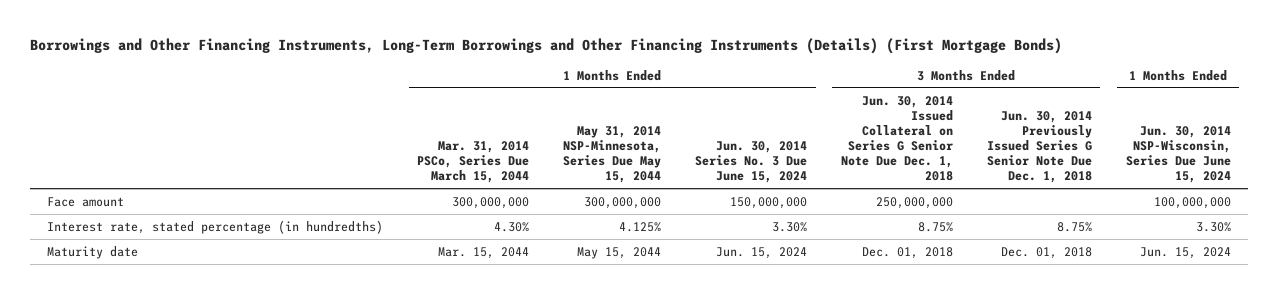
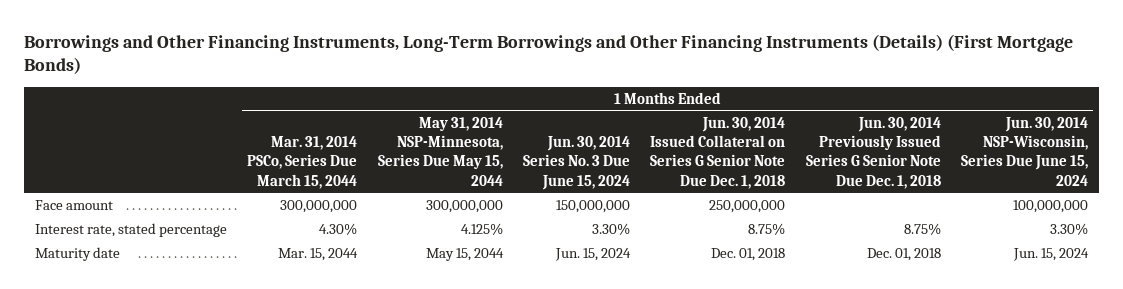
- | 1 Months Ended Mar. 31, 2014 PSCo, Series Due March 15, 2044 | 1 Months Ended May 31, 2014 NSP-Minnesota, Series Due May 15, 2044 | 1 Months Ended Jun. 30, 2014 Series No. 3 Due June 15, 2024 | 3 Months Ended Jun. 30, 2014 Issued Collateral on Series G Senior Note Due Dec. 1, 2018 | 3 Months Ended Jun. 30, 2014 Previously Issued Series G Senior Note Due Dec. 1, 2018 | 1 Months Ended Jun. 30, 2014 NSP-Wisconsin, Series Due June 15, 2024
+ | 1 Months Ended Mar. 31, 2014 PSCo, Series Due March 15, 2044 | 1 Months Ended May 31, 2014 NSP-Minnesota, Series Due May 15, 2044 | 1 Months Ended Jun. 30, 2014 Series No. 3 Due June 15, 2024 | 1 Months Ended Jun. 30, 2014 Issued Collateral on Series G Senior Note Due Dec. 1, 2018 | 1 Months Ended Jun. 30, 2014 Previously Issued Series G Senior Note Due Dec. 1, 2018 | 1 Months Ended Jun. 30, 2014 NSP-Wisconsin, Series Due June 15, 2024
- Interest rate, stated percentage (in hundredths) | 4.30% | 4.125% | 3.30% | 8.75% | 8.75% | 3.30%
+ Interest rate, stated percentage | 4.30% | 4.125% | 3.30% | 8.75% | 8.75% | 3.30%

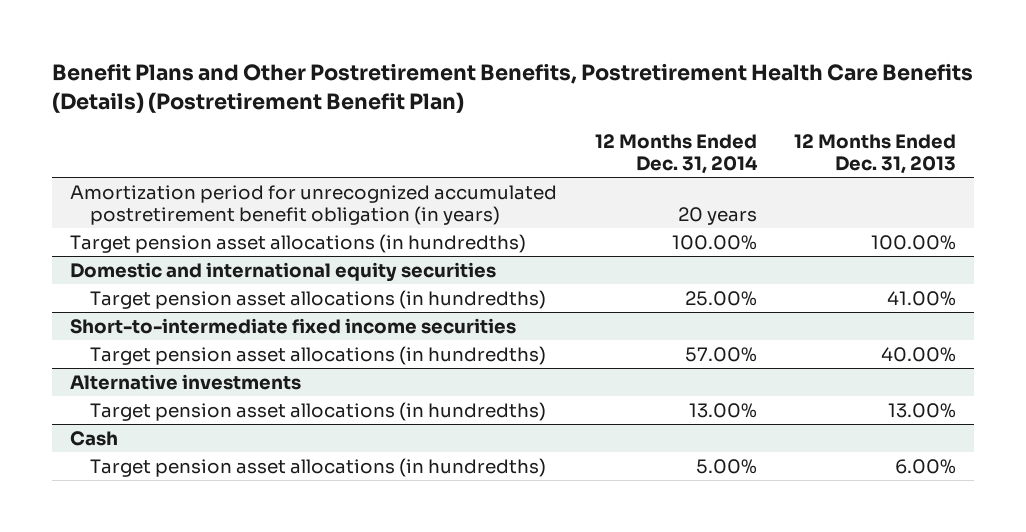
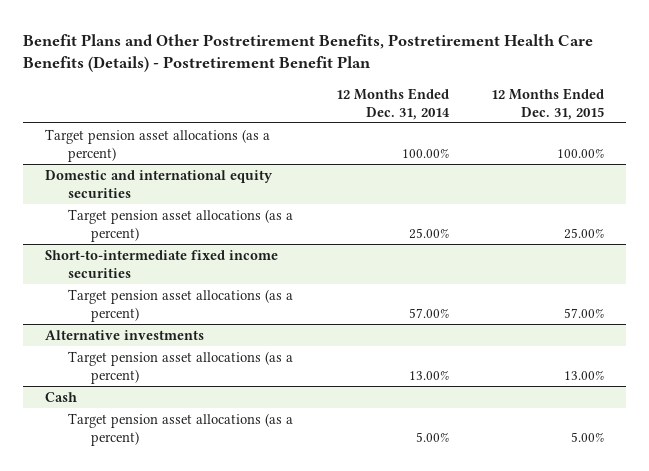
- Benefit Plans and Other Postretirement Benefits, Postretirement Health Care Benefits (Details) (Postretirement Benefit Plan)
+ Benefit Plans and Other Postretirement Benefits, Postretirement Health Care Benefits (Details) - Postretirement Benefit Plan
- | 12 Months Ended Dec. 31, 2014 | 12 Months Ended Dec. 31, 2013
+ | 12 Months Ended Dec. 31, 2014 | 12 Months Ended Dec. 31, 2015
- Amortization period for unrecognized accumulated postretirement benefit obligation (in years) | 20 years |
- Target pension asset allocations (in hundredths) | 100.00% | 100.00%
+ Target pension asset allocations (as a percent) | 100.00% | 100.00%
@ Domestic and international equity securities
- Target pension asset allocations (in hundredths) | 25.00% | 41.00%
+ Target pension asset allocations (as a percent) | 25.00% | 25.00%
@ Short-to-intermediate fixed income securities
- Target pension asset allocations (in hundredths) | 57.00% | 40.00%
+ Target pension asset allocations (as a percent) | 57.00% | 57.00%
@ Alternative investments
- Target pension asset allocations (in hundredths) | 13.00% | 13.00%
+ Target pension asset allocations (as a percent) | 13.00% | 13.00%
@ Cash
- Target pension asset allocations (in hundredths) | 5.00% | 6.00%
+ Target pension asset allocations (as a percent) | 5.00% | 5.00%

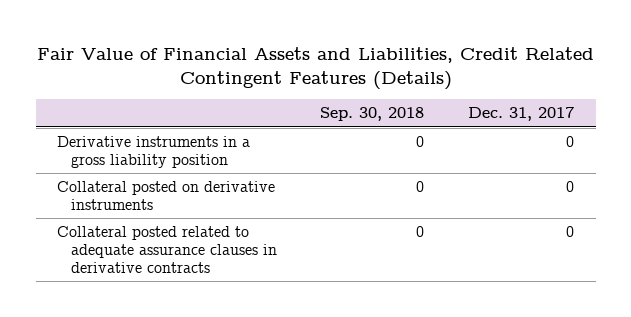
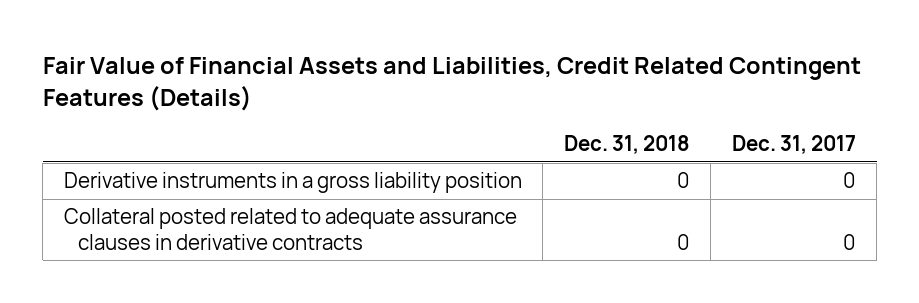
- | Sep. 30, 2018 | Dec. 31, 2017
+ | Dec. 31, 2018 | Dec. 31, 2017
- Collateral posted on derivative instruments | 0 | 0

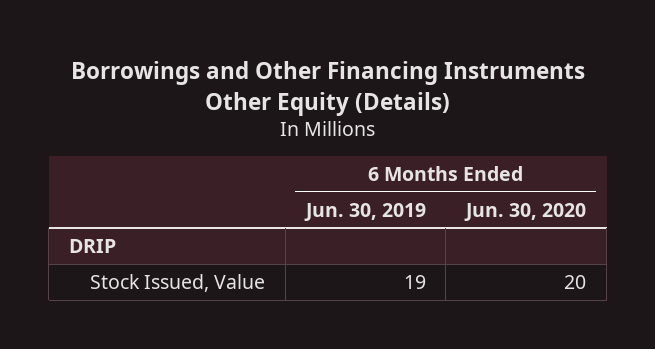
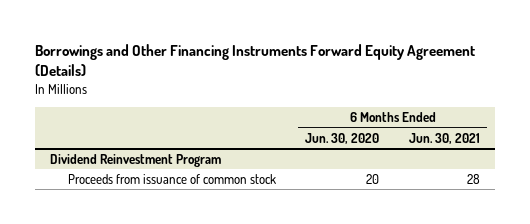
- Borrowings and Other Financing Instruments Other Equity (Details)
+ Borrowings and Other Financing Instruments Forward Equity Agreement (Details)
- | 6 Months Ended Jun. 30, 2019 | 6 Months Ended Jun. 30, 2020
+ | 6 Months Ended Jun. 30, 2020 | 6 Months Ended Jun. 30, 2021
- DRIP
- Stock Issued, Value | 19 | 20
+ Dividend Reinvestment Program
+ Proceeds from issuance of common stock | 20 | 28

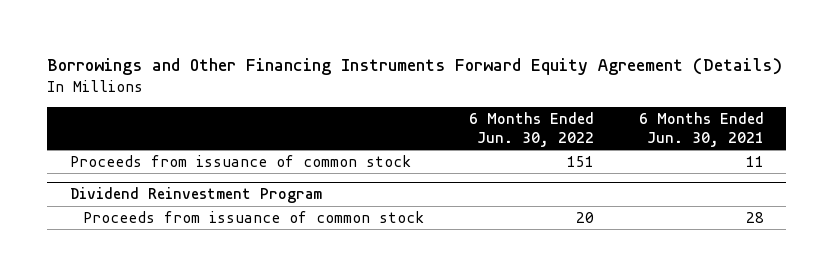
- | 6 Months Ended Jun. 30, 2020 | 6 Months Ended Jun. 30, 2021
+ | 6 Months Ended Jun. 30, 2022 | 6 Months Ended Jun. 30, 2021
+ Proceeds from issuance of common stock | 151 | 11

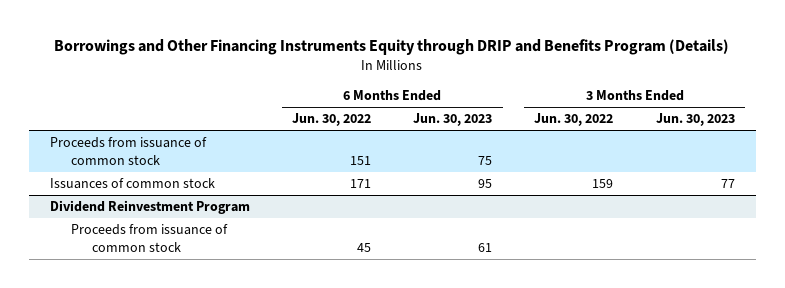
- Borrowings and Other Financing Instruments Forward Equity Agreement (Details)
+ Borrowings and Other Financing Instruments Equity through DRIP and Benefits Program (Details)
- | 6 Months Ended Jun. 30, 2022 | 6 Months Ended Jun. 30, 2021
+ | 6 Months Ended Jun. 30, 2022 | 6 Months Ended Jun. 30, 2023 | 3 Months Ended Jun. 30, 2022 | 3 Months Ended Jun. 30, 2023
+ Issuances of common stock | 171 | 95 | 159 | 77
@ Dividend Reinvestment Program
- Proceeds from issuance of common stock | 20 | 28
+ Proceeds from issuance of common stock | 45 | 61 | |

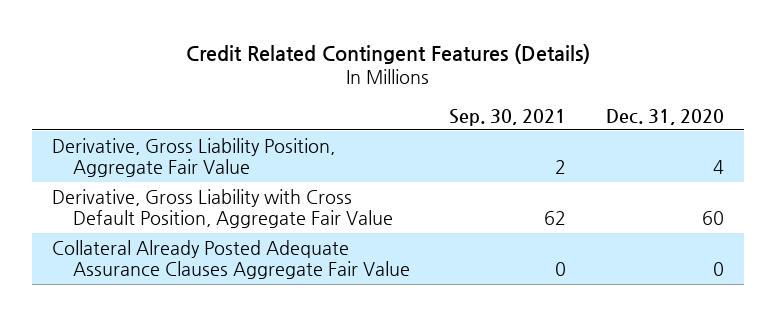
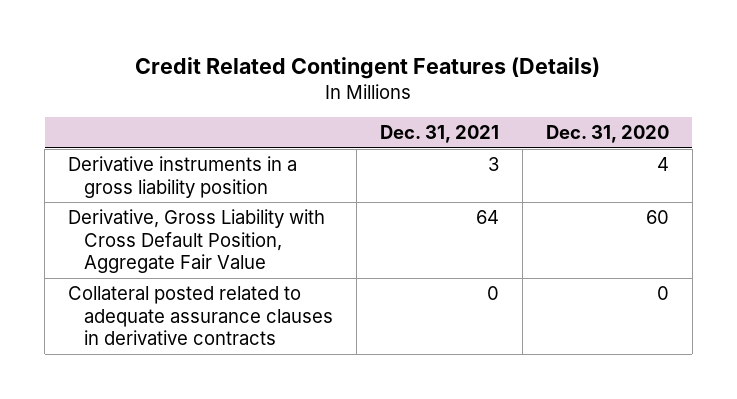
- | Sep. 30, 2021 | Dec. 31, 2020
+ | Dec. 31, 2021 | Dec. 31, 2020
- Derivative, Gross Liability Position, Aggregate Fair Value | 2 | 4
+ Derivative instruments in a gross liability position | 3 | 4
- Collateral Already Posted Adequate Assurance Clauses Aggregate Fair Value | 0 | 0
+ Collateral posted related to adequate assurance clauses in derivative contracts | 0 | 0

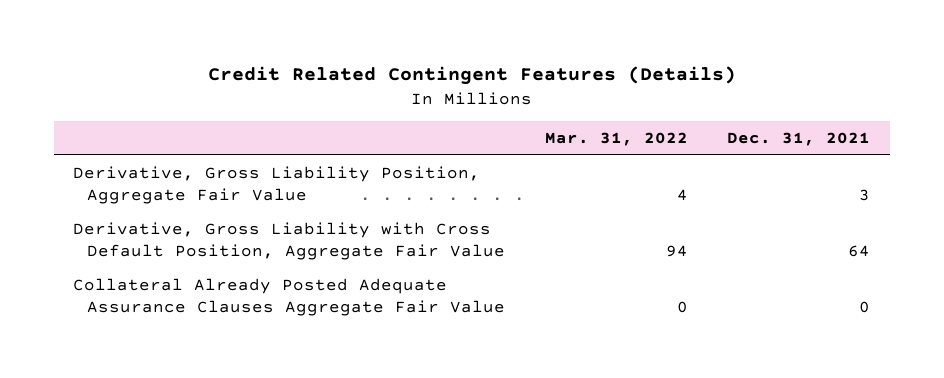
- | Dec. 31, 2021 | Dec. 31, 2020
+ | Mar. 31, 2022 | Dec. 31, 2021
- Derivative instruments in a gross liability position | 3 | 4
+ Derivative, Gross Liability Position, Aggregate Fair Value | 4 | 3
- Collateral posted related to adequate assurance clauses in derivative contracts | 0 | 0
+ Collateral Already Posted Adequate Assurance Clauses Aggregate Fair Value | 0 | 0

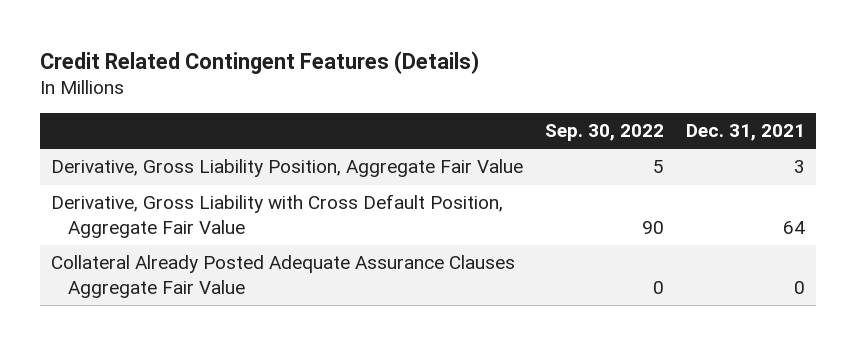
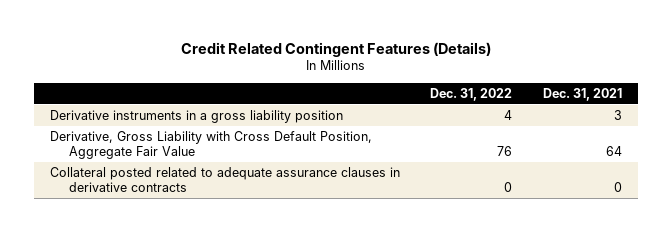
- | Sep. 30, 2022 | Dec. 31, 2021
+ | Dec. 31, 2022 | Dec. 31, 2021
- Derivative, Gross Liability Position, Aggregate Fair Value | 5 | 3
+ Derivative instruments in a gross liability position | 4 | 3
- Collateral Already Posted Adequate Assurance Clauses Aggregate Fair Value | 0 | 0
+ Collateral posted related to adequate assurance clauses in derivative contracts | 0 | 0

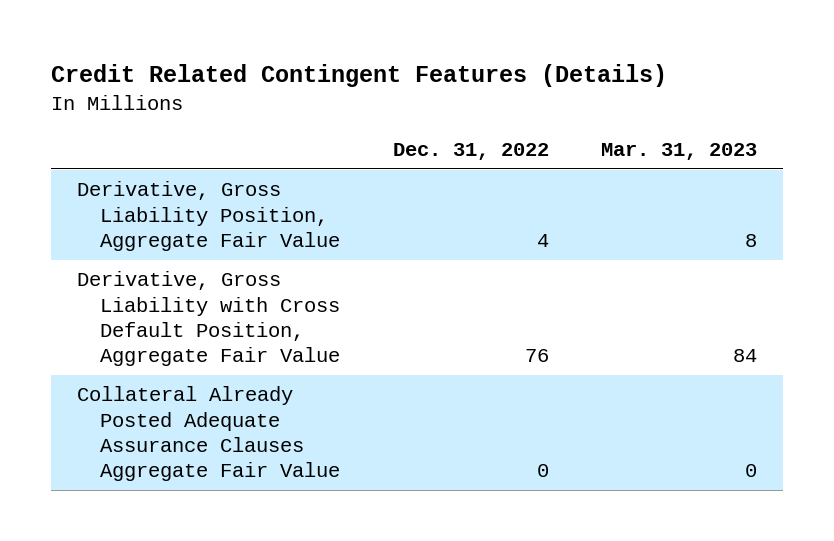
- | Dec. 31, 2022 | Dec. 31, 2021
+ | Dec. 31, 2022 | Mar. 31, 2023
- Derivative instruments in a gross liability position | 4 | 3
+ Derivative, Gross Liability Position, Aggregate Fair Value | 4 | 8
- Collateral posted related to adequate assurance clauses in derivative contracts | 0 | 0
+ Collateral Already Posted Adequate Assurance Clauses Aggregate Fair Value | 0 | 0

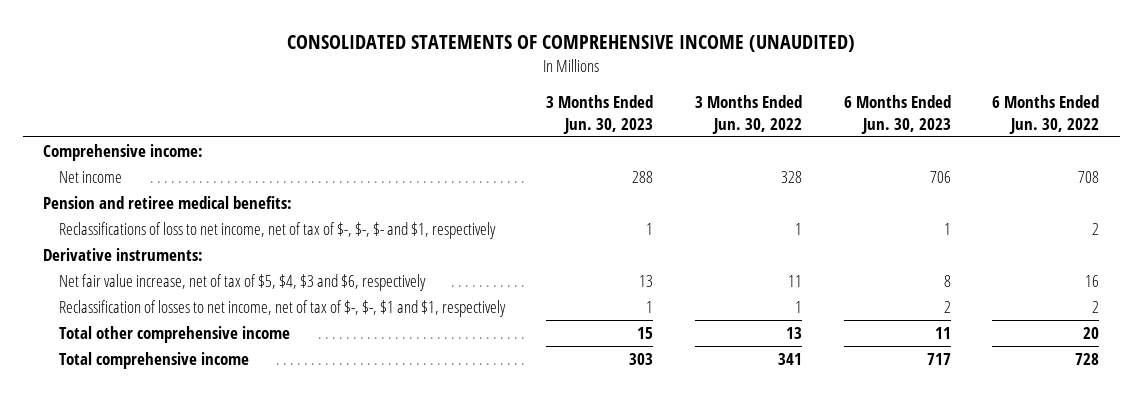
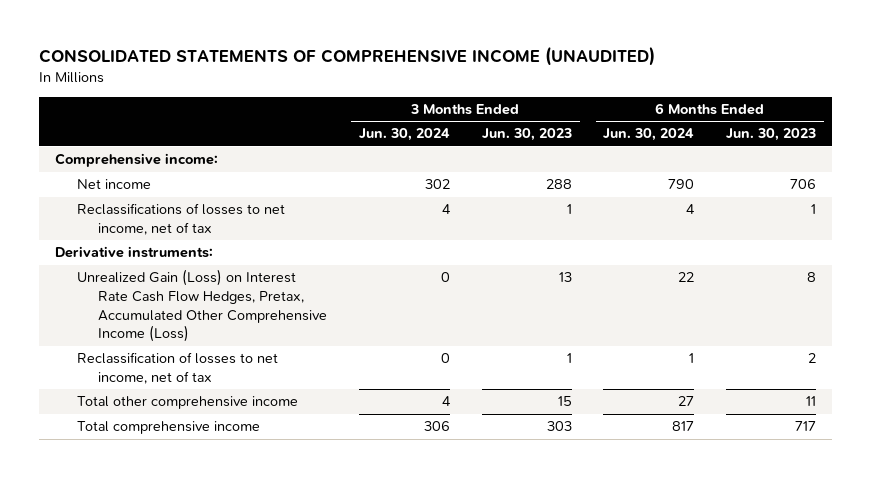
- | 3 Months Ended Jun. 30, 2023 | 3 Months Ended Jun. 30, 2022 | 6 Months Ended Jun. 30, 2023 | 6 Months Ended Jun. 30, 2022
+ | 3 Months Ended Jun. 30, 2024 | 3 Months Ended Jun. 30, 2023 | 6 Months Ended Jun. 30, 2024 | 6 Months Ended Jun. 30, 2023
- Pension and retiree medical benefits:
- Reclassifications of loss to net income, net of tax of $-, $-, $- and $1, respectively | 1 | 1 | 1 | 2
+ Reclassifications of losses to net income, net of tax | 4 | 1 | 4 | 1
- Net fair value increase, net of tax of $5, $4, $3 and $6, respectively | 13 | 11 | 8 | 16
- Reclassification of losses to net income, net of tax of $-, $-, $1 and $1, respectively | 1 | 1 | 2 | 2
+ Unrealized Gain (Loss) on Interest Rate Cash Flow Hedges, Pretax, Accumulated Other Comprehensive Income (Loss) | 0 | 13 | 22 | 8
+ Reclassification of losses to net income, net of tax | 0 | 1 | 1 | 2

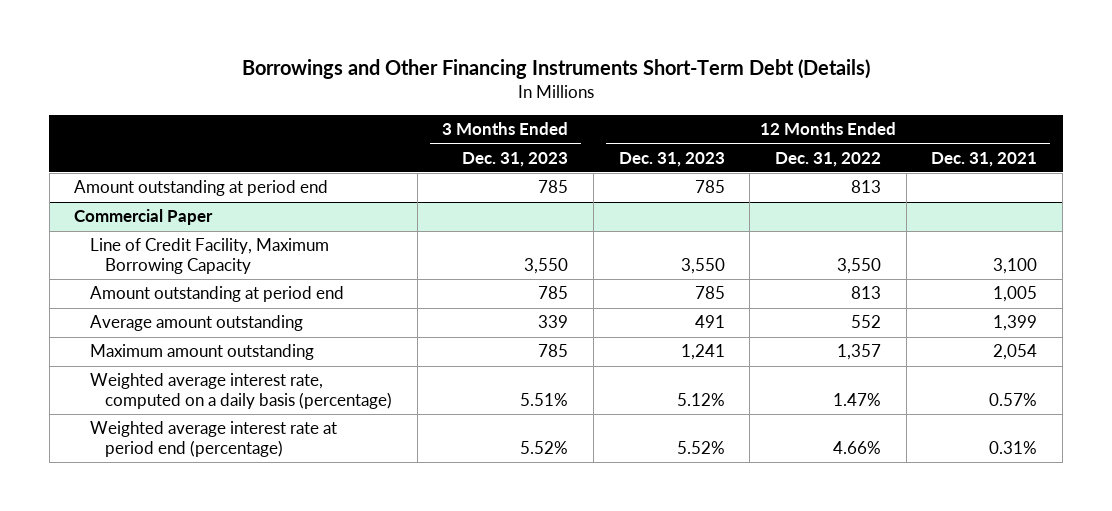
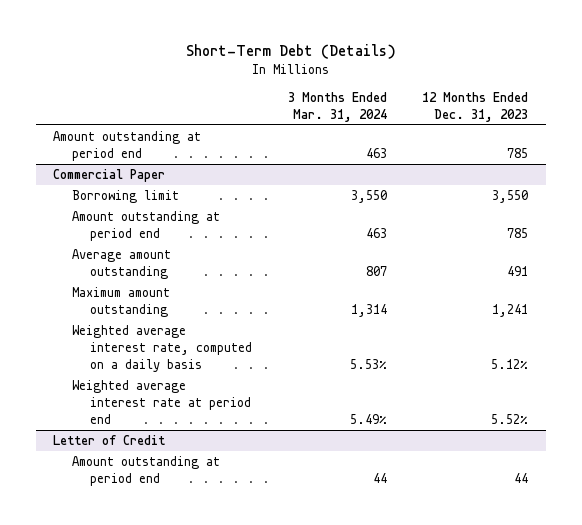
- Borrowings and Other Financing Instruments Short-Term Debt (Details)
+ Short-Term Debt (Details)
- | 3 Months Ended Dec. 31, 2023 | 12 Months Ended Dec. 31, 2023 | 12 Months Ended Dec. 31, 2022 | 12 Months Ended Dec. 31, 2021
+ | 3 Months Ended Mar. 31, 2024 | 12 Months Ended Dec. 31, 2023
@ Commercial Paper
- Line of Credit Facility, Maximum Borrowing Capacity | 3,550 | 3,550 | 3,550 | 3,100
+ Borrowing limit | 3,550 | 3,550
- Weighted average interest rate, computed on a daily basis (percentage) | 5.51% | 5.12% | 1.47% | 0.57%
- Weighted average interest rate at period end (percentage) | 5.52% | 5.52% | 4.66% | 0.31%
+ Weighted average interest rate, computed on a daily basis | 5.53% | 5.12%
+ Weighted average interest rate at period end | 5.49% | 5.52%
+ Letter of Credit
+ Amount outstanding at period end | 44 | 44

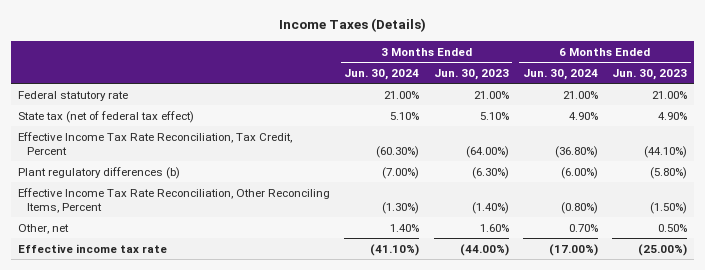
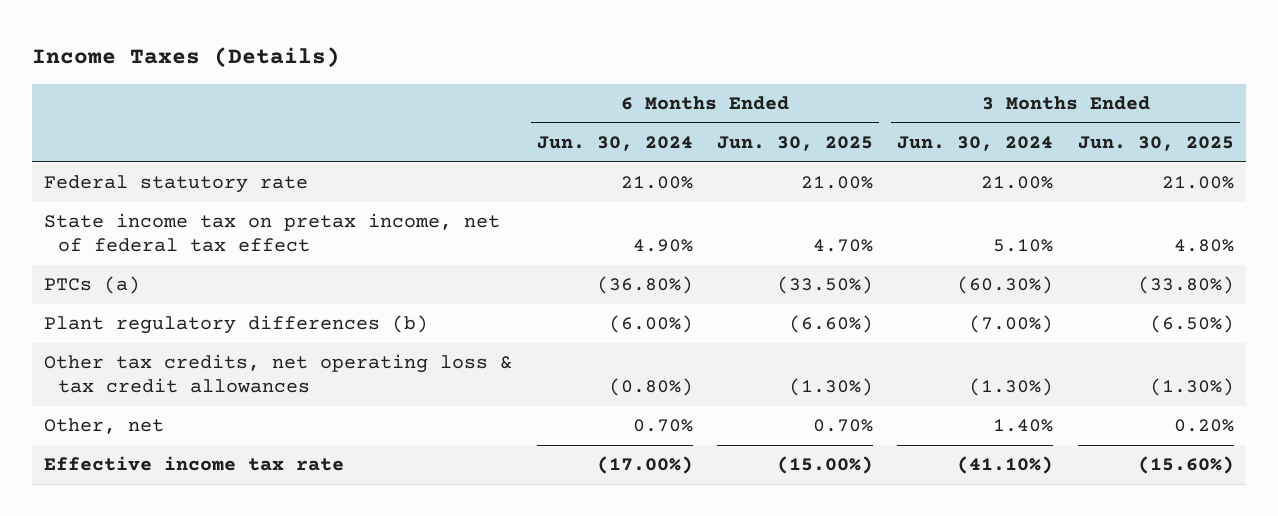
- | 3 Months Ended Jun. 30, 2024 | 3 Months Ended Jun. 30, 2023 | 6 Months Ended Jun. 30, 2024 | 6 Months Ended Jun. 30, 2023
+ | 6 Months Ended Jun. 30, 2024 | 6 Months Ended Jun. 30, 2025 | 3 Months Ended Jun. 30, 2024 | 3 Months Ended Jun. 30, 2025
- State tax (net of federal tax effect) | 5.10% | 5.10% | 4.90% | 4.90%
- Effective Income Tax Rate Reconciliation, Tax Credit, Percent | (60.30%) | (64.00%) | (36.80%) | (44.10%)
+ State income tax on pretax income, net of federal tax effect | 4.90% | 4.70% | 5.10% | 4.80%
+ PTCs (a) | (36.80%) | (33.50%) | (60.30%) | (33.80%)
- Effective Income Tax Rate Reconciliation, Other Reconciling Items, Percent | (1.30%) | (1.40%) | (0.80%) | (1.50%)
+ Other tax credits, net operating loss & tax credit allowances | (0.80%) | (1.30%) | (1.30%) | (1.30%)

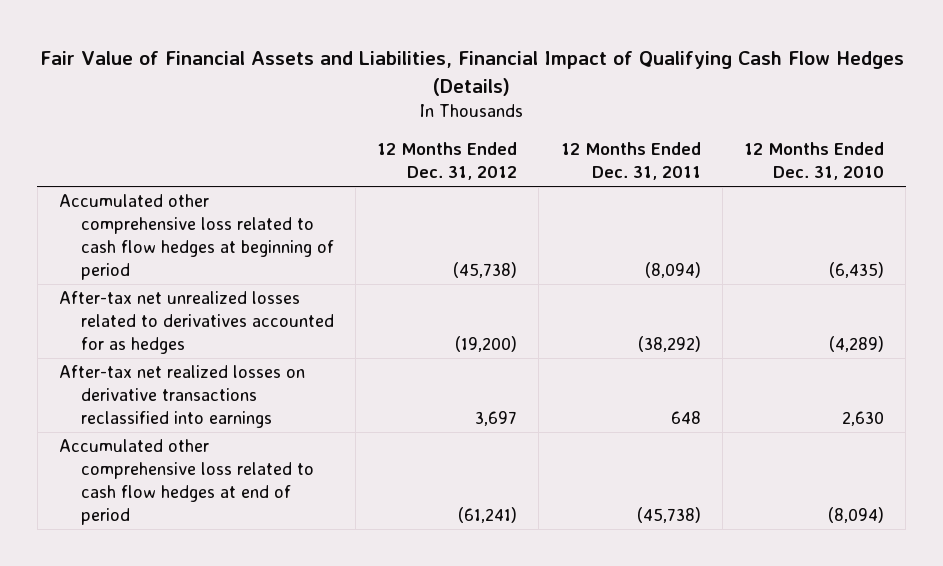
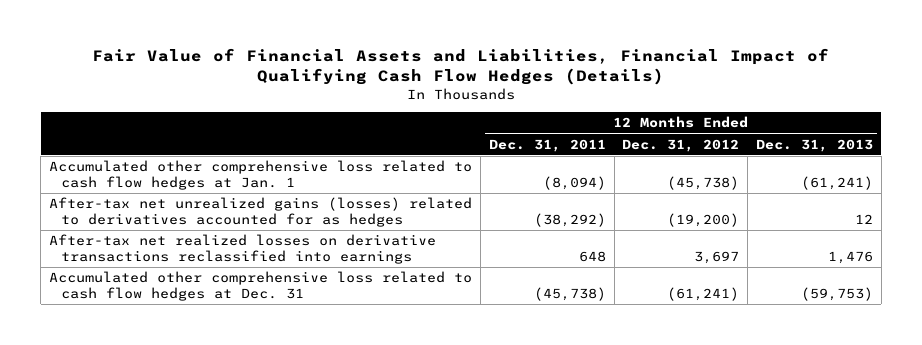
- | 12 Months Ended Dec. 31, 2012 | 12 Months Ended Dec. 31, 2011 | 12 Months Ended Dec. 31, 2010
+ | 12 Months Ended Dec. 31, 2011 | 12 Months Ended Dec. 31, 2012 | 12 Months Ended Dec. 31, 2013
- Accumulated other comprehensive loss related to cash flow hedges at beginning of period | (45,738) | (8,094) | (6,435)
- After-tax net unrealized losses related to derivatives accounted for as hedges | (19,200) | (38,292) | (4,289)
+ Accumulated other comprehensive loss related to cash flow hedges at Jan. 1 | (8,094) | (45,738) | (61,241)
+ After-tax net unrealized gains (losses) related to derivatives accounted for as hedges | (38,292) | (19,200) | 12
- Accumulated other comprehensive loss related to cash flow hedges at end of period | (61,241) | (45,738) | (8,094)
+ Accumulated other comprehensive loss related to cash flow hedges at Dec. 31 | (45,738) | (61,241) | (59,753)

